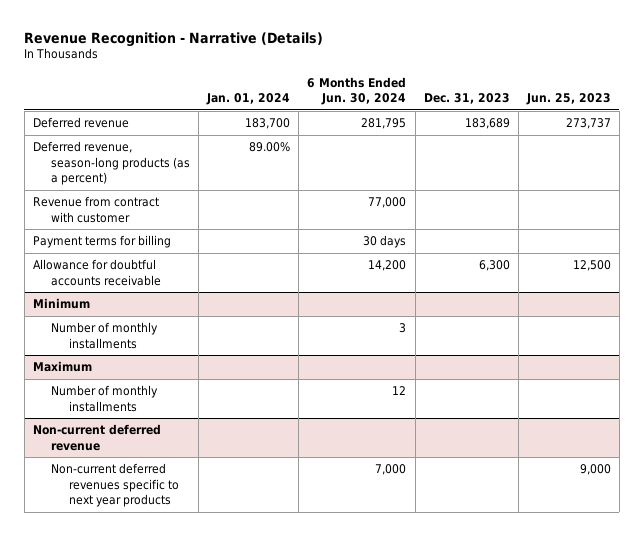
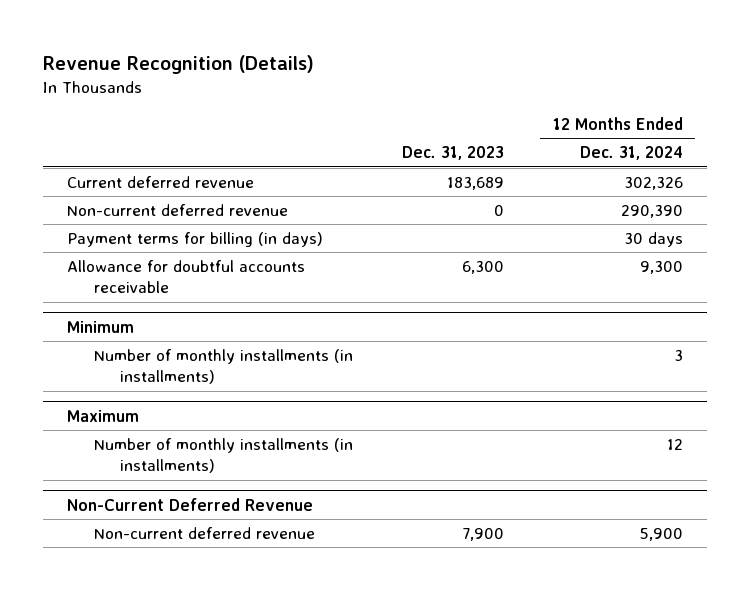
- Revenue Recognition - Narrative (Details)
+ Revenue Recognition (Details)
- | Jan. 01, 2024 | 6 Months Ended Jun. 30, 2024 | Dec. 31, 2023 | Jun. 25, 2023
+ | Dec. 31, 2023 | 12 Months Ended Dec. 31, 2024
- Deferred revenue | 183,700 | 281,795 | 183,689 | 273,737
- Deferred revenue, season-long products (as a percent) | 89.00% | | |
- Revenue from contract with customer | | 77,000 | |
- Payment terms for billing | | 30 days | |
+ Current deferred revenue | 183,689 | 302,326
+ Non-current deferred revenue | 0 | 290,390
+ Payment terms for billing (in days) | | 30 days
@ Minimum
- Number of monthly installments | | 3 | |
+ Number of monthly installments (in installments) | | 3
@ Maximum
- Number of monthly installments | | 12 | |
- Non-current deferred revenue
- Non-current deferred revenues specific to next year products | | 7,000 | | 9,000
@ Maximum
+ Number of monthly installments (in installments) | | 12
+ Non-Current Deferred Revenue
+ Non-current deferred revenue | 7,900 | 5,900

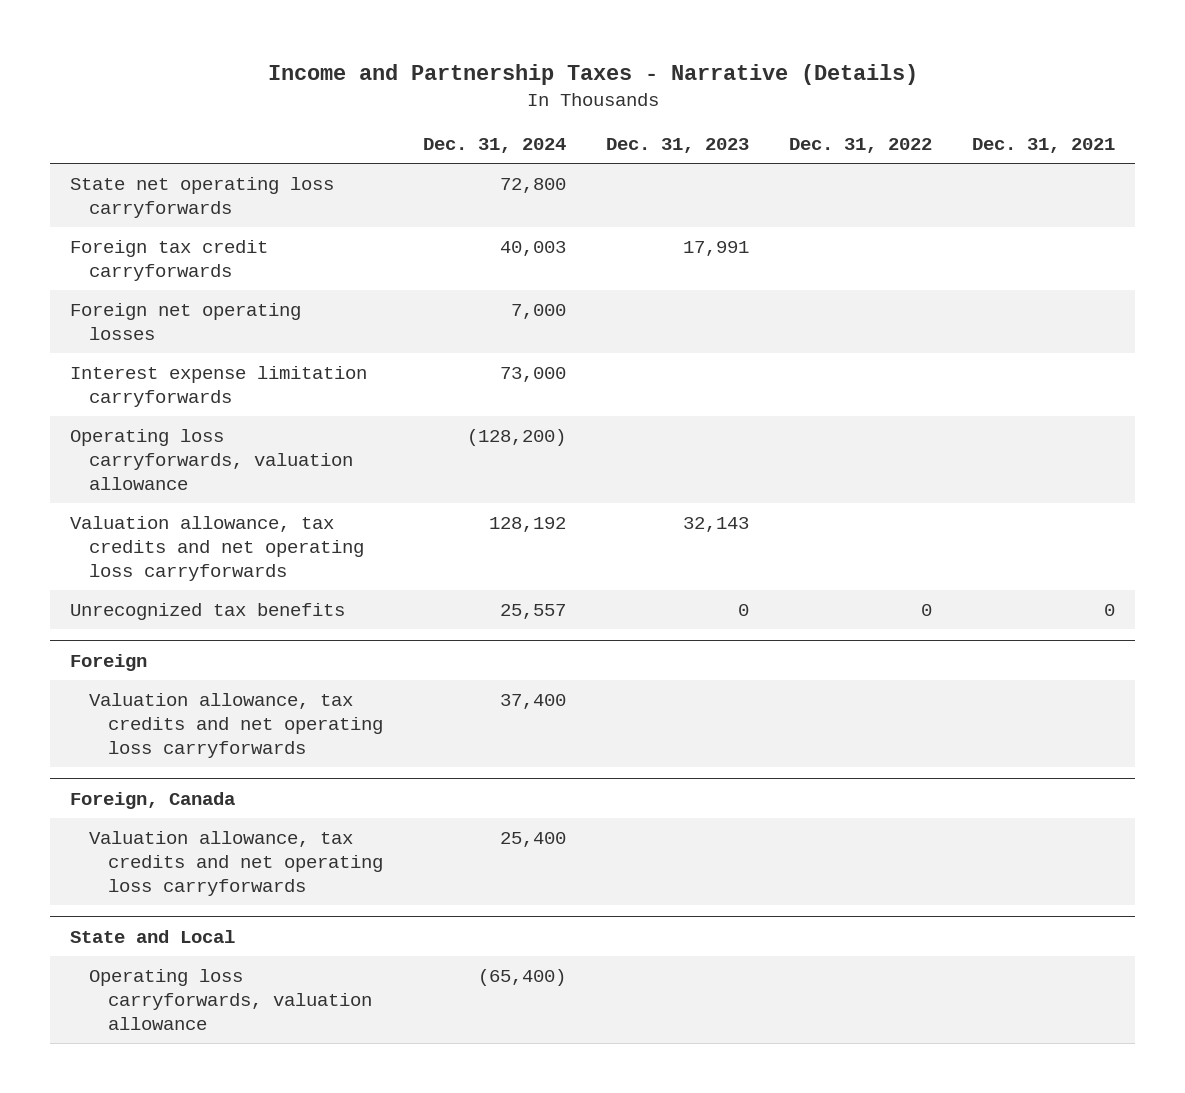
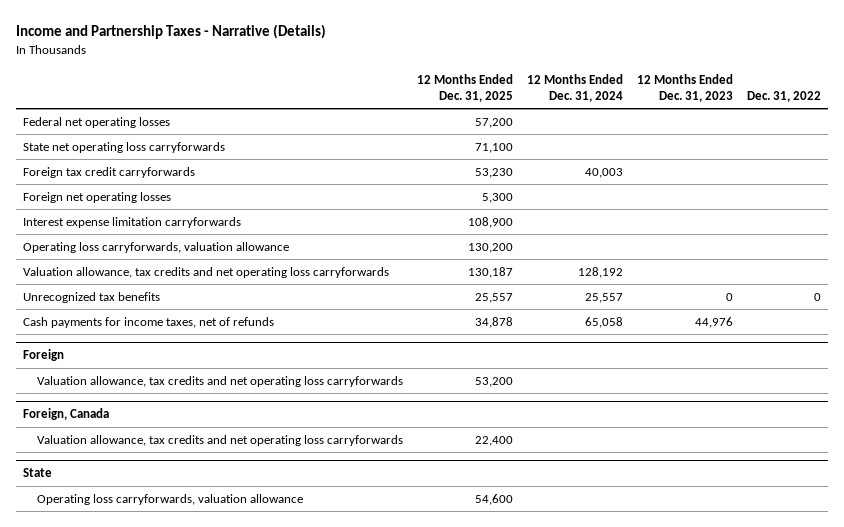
- | Dec. 31, 2024 | Dec. 31, 2023 | Dec. 31, 2022 | Dec. 31, 2021
+ | 12 Months Ended Dec. 31, 2025 | 12 Months Ended Dec. 31, 2024 | 12 Months Ended Dec. 31, 2023 | Dec. 31, 2022
+ Federal net operating losses | 57,200 | | |
+ Cash payments for income taxes, net of refunds | 34,878 | 65,058 | 44,976 |
- State and Local
+ State

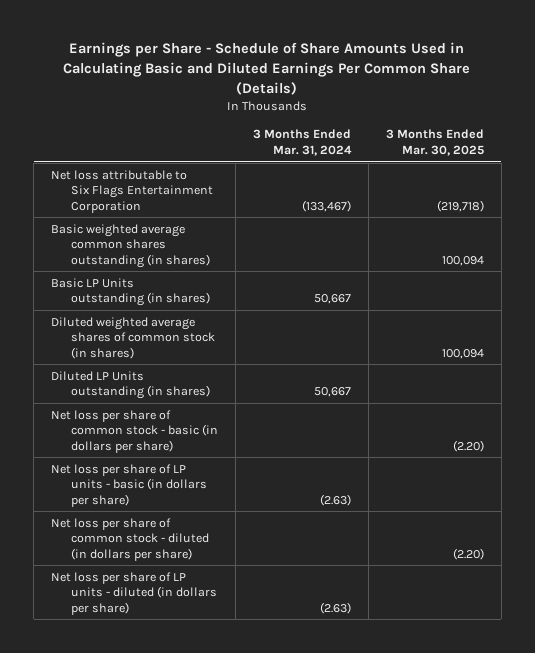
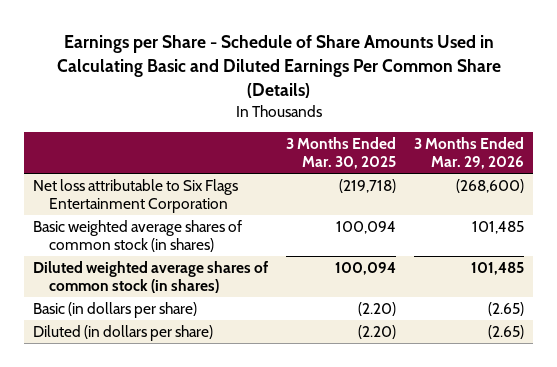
- | 3 Months Ended Mar. 31, 2024 | 3 Months Ended Mar. 30, 2025
+ | 3 Months Ended Mar. 30, 2025 | 3 Months Ended Mar. 29, 2026
- Basic weighted average common shares outstanding (in shares) | | 100,094
- Basic LP Units outstanding (in shares) | 50,667 |
+ Basic weighted average shares of common stock (in shares) | 100,094 | 101,485
- Diluted LP Units outstanding (in shares) | 50,667 |
- Net loss per share of common stock - basic (in dollars per share) | | (2.20)
- Net loss per share of LP units - basic (in dollars per share) | (2.63) |
- Net loss per share of common stock - diluted (in dollars per share) | | (2.20)
- Net loss per share of LP units - diluted (in dollars per share) | (2.63) |
+ Basic (in dollars per share) | (2.20) | (2.65)
+ Diluted (in dollars per share) | (2.20) | (2.65)

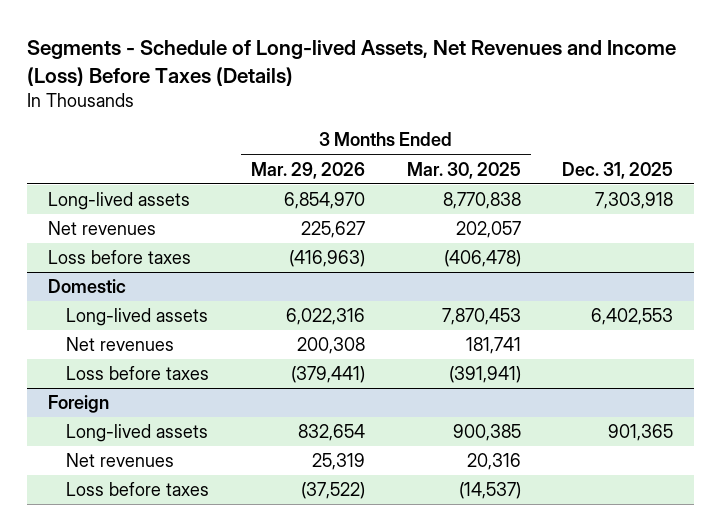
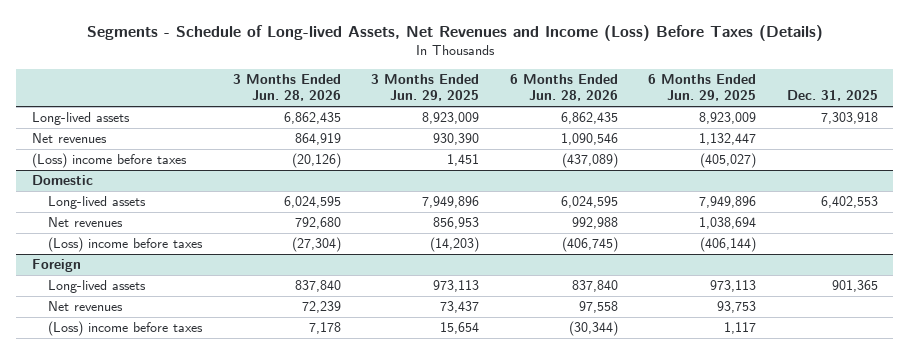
- | 3 Months Ended Mar. 29, 2026 | 3 Months Ended Mar. 30, 2025 | Dec. 31, 2025
+ | 3 Months Ended Jun. 28, 2026 | 3 Months Ended Jun. 29, 2025 | 6 Months Ended Jun. 28, 2026 | 6 Months Ended Jun. 29, 2025 | Dec. 31, 2025
- Loss before taxes | (416,963) | (406,478) |
+ (Loss) income before taxes | (20,126) | 1,451 | (437,089) | (405,027) |
@ Domestic
- Loss before taxes | (379,441) | (391,941) |
+ (Loss) income before taxes | (27,304) | (14,203) | (406,745) | (406,144) |
@ Foreign
- Loss before taxes | (37,522) | (14,537) |
+ (Loss) income before taxes | 7,178 | 15,654 | (30,344) | 1,117 |

